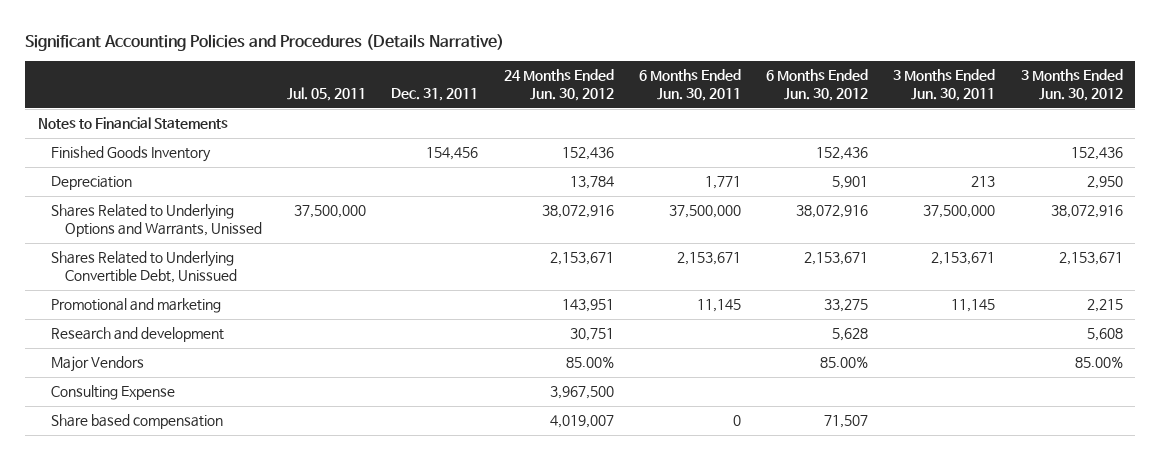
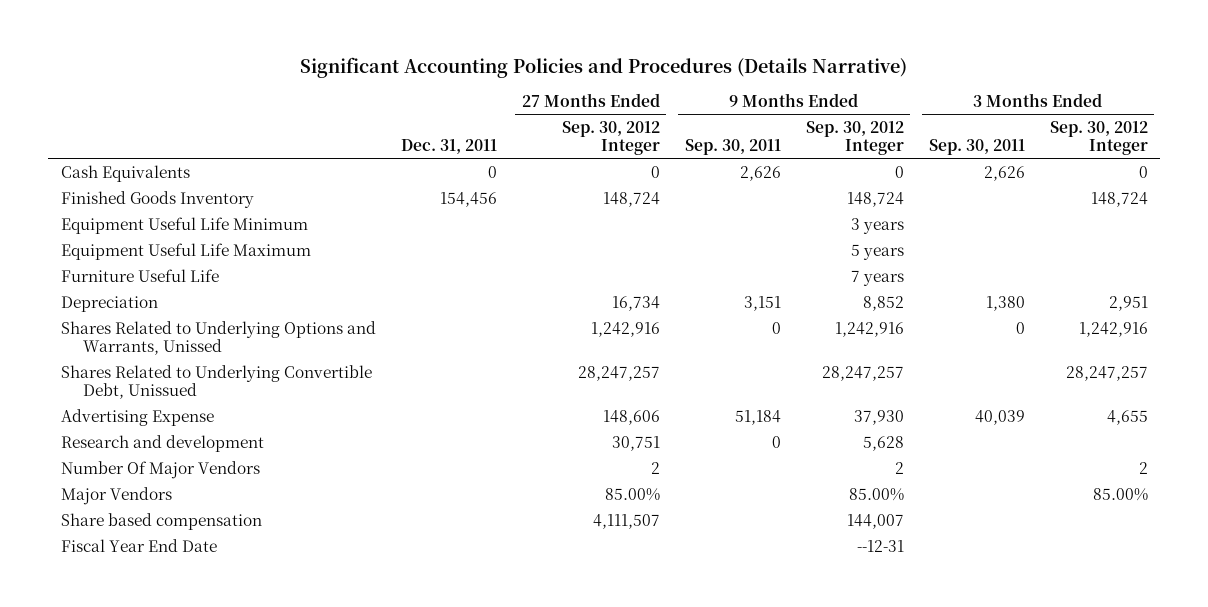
- | Jul. 05, 2011 | Dec. 31, 2011 | 24 Months Ended Jun. 30, 2012 | 6 Months Ended Jun. 30, 2011 | 6 Months Ended Jun. 30, 2012 | 3 Months Ended Jun. 30, 2011 | 3 Months Ended Jun. 30, 2012
+ | Dec. 31, 2011 | 27 Months Ended Sep. 30, 2012 Integer | 9 Months Ended Sep. 30, 2011 | 9 Months Ended Sep. 30, 2012 Integer | 3 Months Ended Sep. 30, 2011 | 3 Months Ended Sep. 30, 2012 Integer
- Notes to Financial Statements
+ Cash Equivalents | 0 | 0 | 2,626 | 0 | 2,626 | 0
+ Equipment Useful Life Minimum | | | | 3 years | |
+ Equipment Useful Life Maximum | | | | 5 years | |
+ Furniture Useful Life | | | | 7 years | |
- Promotional and marketing | | | 143,951 | 11,145 | 33,275 | 11,145 | 2,215
+ Advertising Expense | | 148,606 | 51,184 | 37,930 | 40,039 | 4,655
+ Number Of Major Vendors | | 2 | | 2 | | 2
- Consulting Expense | | | 3,967,500 | | | |
+ Fiscal Year End Date | | | | --12-31 | |

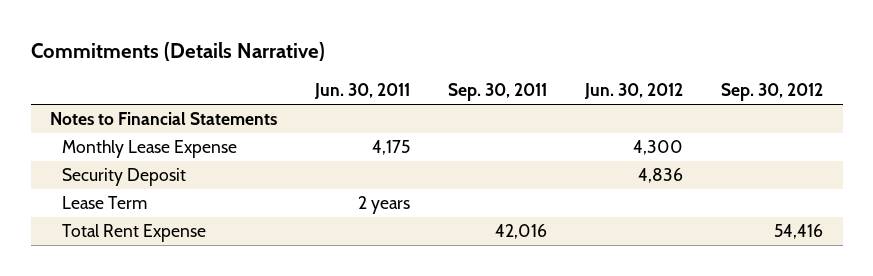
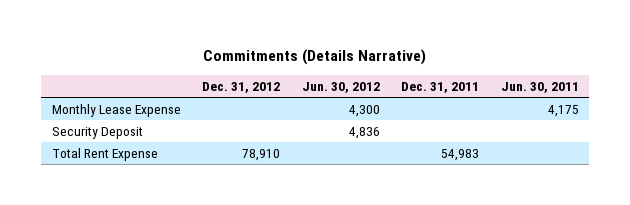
- | Jun. 30, 2011 | Sep. 30, 2011 | Jun. 30, 2012 | Sep. 30, 2012
+ | Dec. 31, 2012 | Jun. 30, 2012 | Dec. 31, 2011 | Jun. 30, 2011
- Notes to Financial Statements
- Lease Term | 2 years | | |

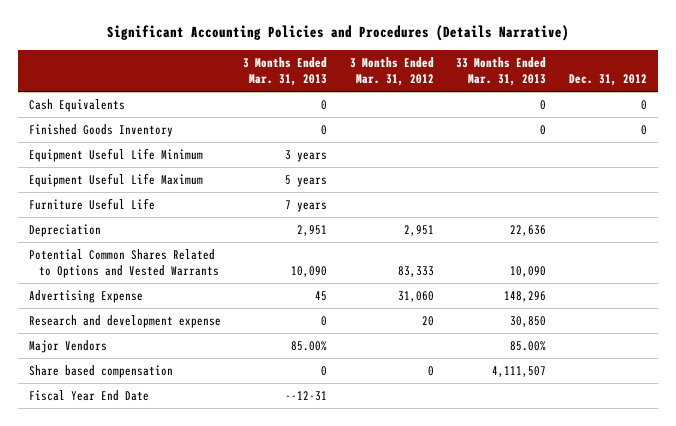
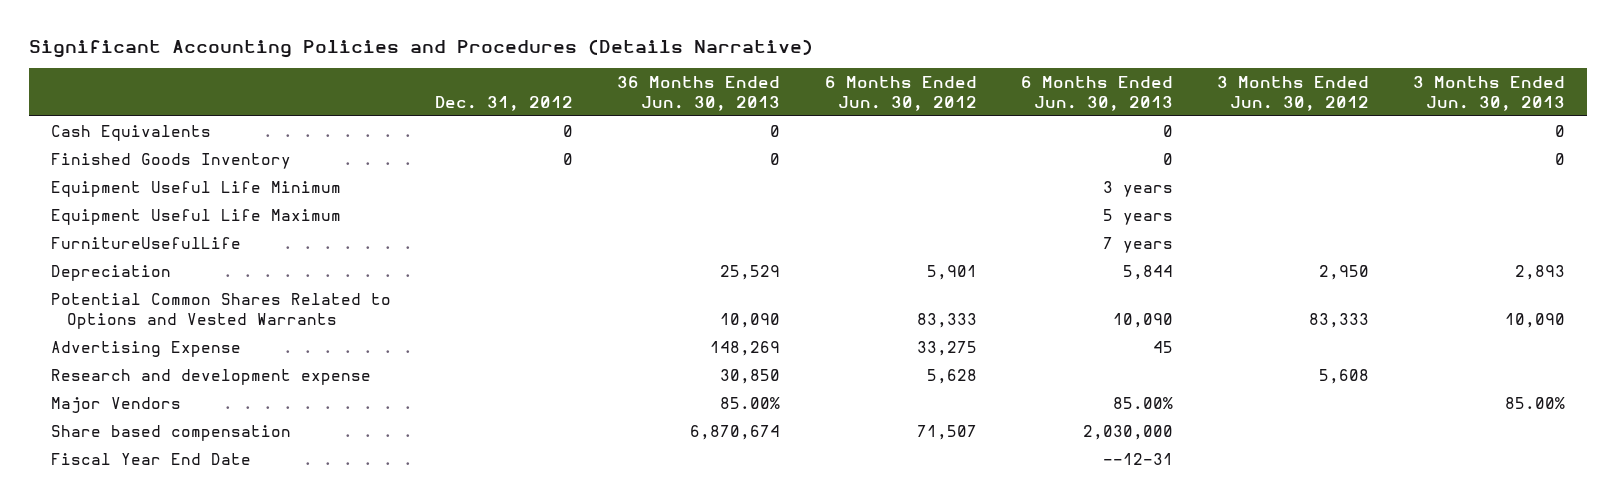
- | 3 Months Ended Mar. 31, 2013 | 3 Months Ended Mar. 31, 2012 | 33 Months Ended Mar. 31, 2013 | Dec. 31, 2012
+ | Dec. 31, 2012 | 36 Months Ended Jun. 30, 2013 | 6 Months Ended Jun. 30, 2012 | 6 Months Ended Jun. 30, 2013 | 3 Months Ended Jun. 30, 2012 | 3 Months Ended Jun. 30, 2013
- Furniture Useful Life | 7 years | | |
+ FurnitureUsefulLife | | | | 7 years | |

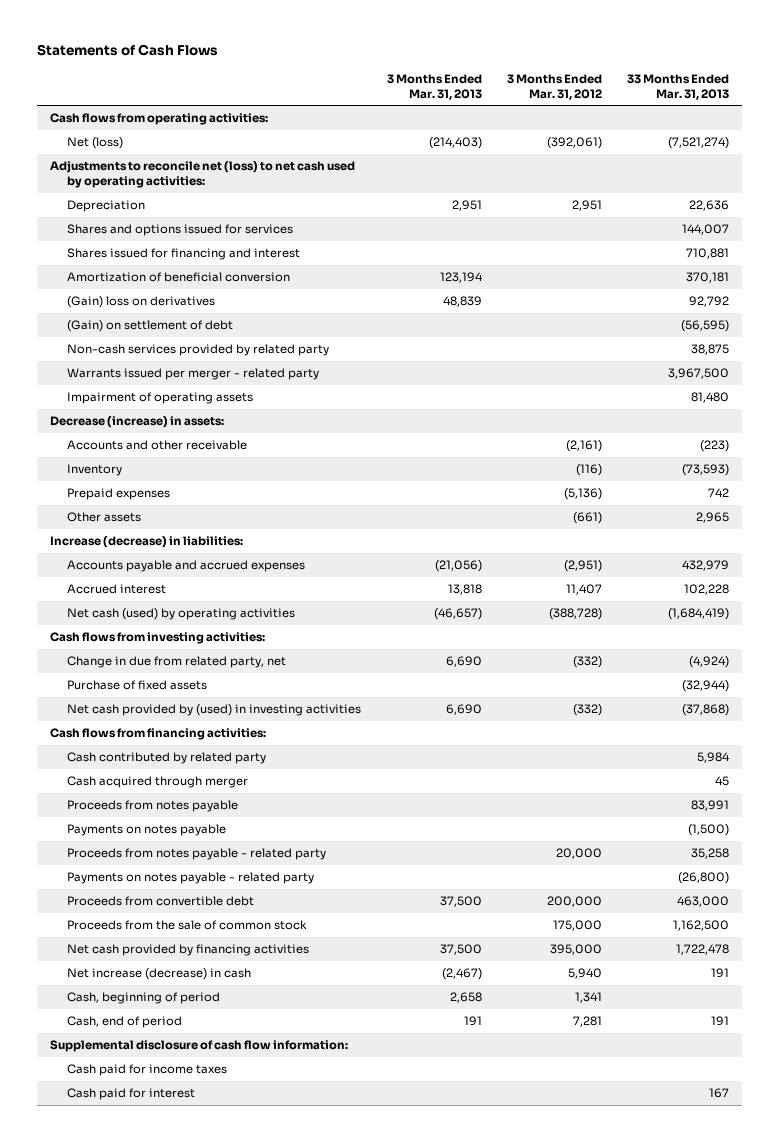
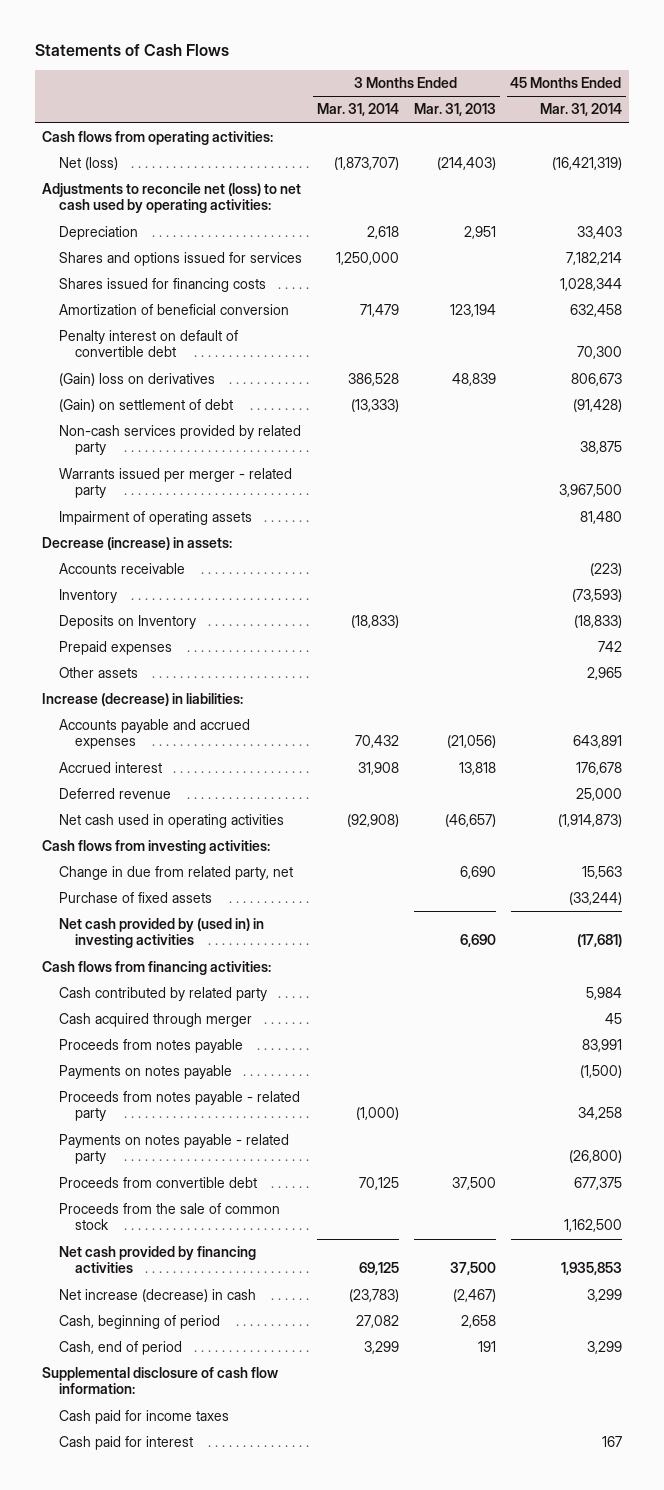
- | 3 Months Ended Mar. 31, 2013 | 3 Months Ended Mar. 31, 2012 | 33 Months Ended Mar. 31, 2013
+ | 3 Months Ended Mar. 31, 2014 | 3 Months Ended Mar. 31, 2013 | 45 Months Ended Mar. 31, 2014
- Shares issued for financing and interest | | | 710,881
+ Shares issued for financing costs | | | 1,028,344
+ Penalty interest on default of convertible debt | | | 70,300
- Accounts and other receivable | | (2,161) | (223)
+ Accounts receivable | | | (223)
+ Deposits on Inventory | (18,833) | | (18,833)
- Net cash (used) by operating activities | (46,657) | (388,728) | (1,684,419)
+ Deferred revenue | | | 25,000
+ Net cash used in operating activities | (92,908) | (46,657) | (1,914,873)
- Net cash provided by (used) in investing activities | 6,690 | (332) | (37,868)
+ Net cash provided by (used in) in investing activities | | 6,690 | (17,681)

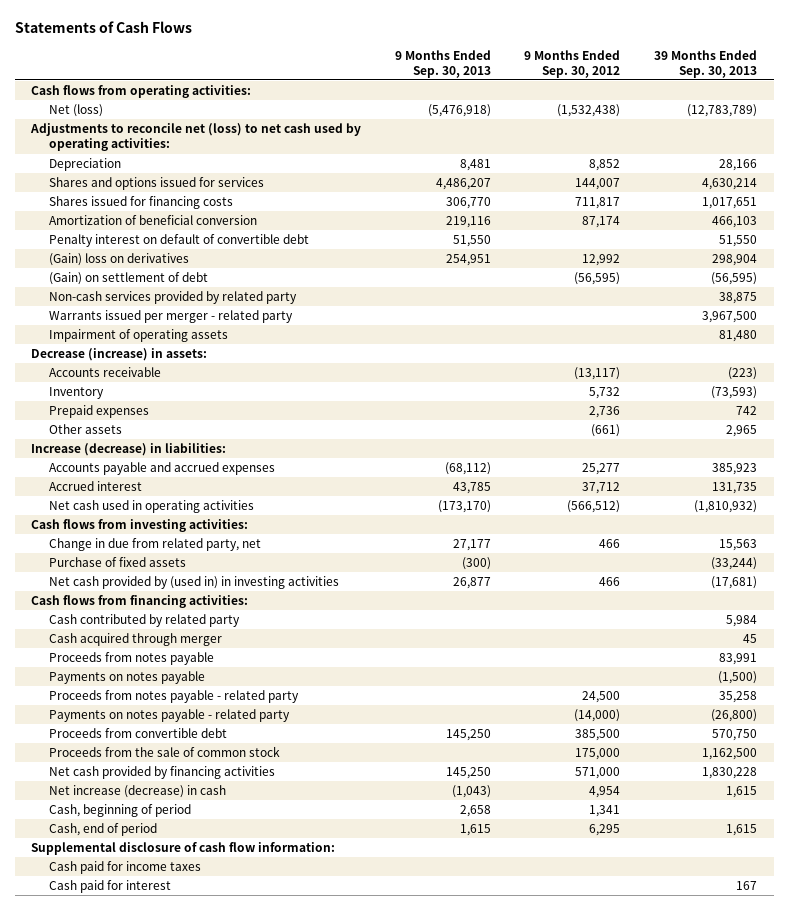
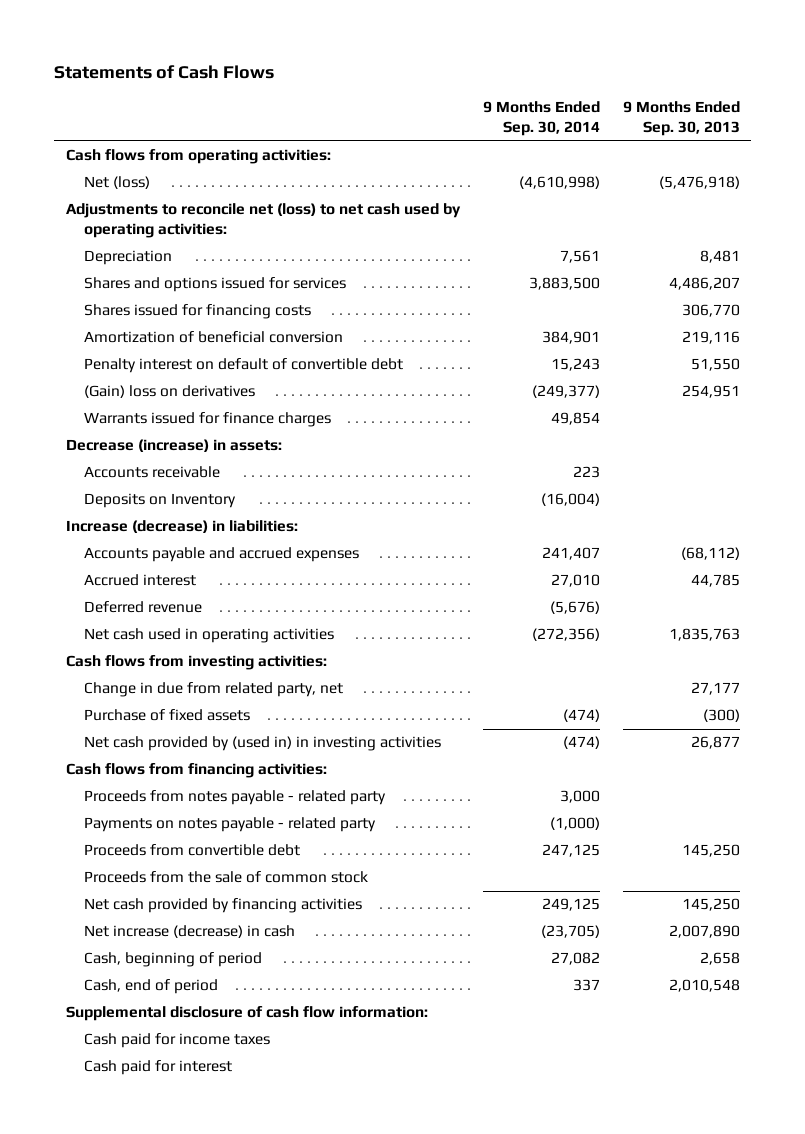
- | 9 Months Ended Sep. 30, 2013 | 9 Months Ended Sep. 30, 2012 | 39 Months Ended Sep. 30, 2013
+ | 9 Months Ended Sep. 30, 2014 | 9 Months Ended Sep. 30, 2013
- (Gain) on settlement of debt | | (56,595) | (56,595)
- Non-cash services provided by related party | | | 38,875
- Warrants issued per merger - related party | | | 3,967,500
- Impairment of operating assets | | | 81,480
+ Warrants issued for finance charges | 49,854 |
- Inventory | | 5,732 | (73,593)
- Prepaid expenses | | 2,736 | 742
- Other assets | | (661) | 2,965
+ Deposits on Inventory | (16,004) |
- Accrued interest | 43,785 | 37,712 | 131,735
- Net cash used in operating activities | (173,170) | (566,512) | (1,810,932)
+ Accrued interest | 27,010 | 44,785
+ Deferred revenue | (5,676) |
+ Net cash used in operating activities | (272,356) | 1,835,763
- Cash contributed by related party | | | 5,984
- Cash acquired through merger | | | 45
- Proceeds from notes payable | | | 83,991
- Payments on notes payable | | | (1,500)
- Net increase (decrease) in cash | (1,043) | 4,954 | 1,615
+ Net increase (decrease) in cash | (23,705) | 2,007,890
- Cash, end of period | 1,615 | 6,295 | 1,615
+ Cash, end of period | 337 | 2,010,548

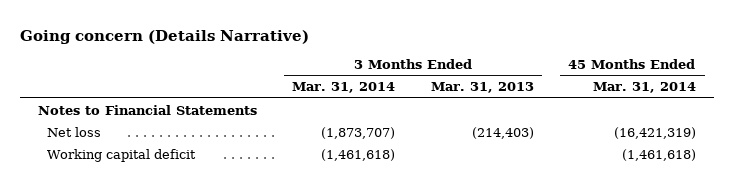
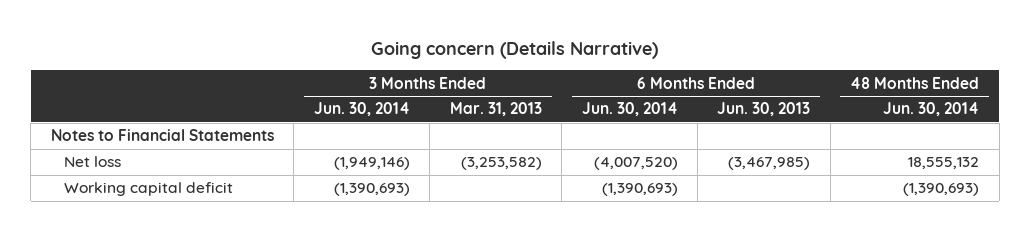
- | 3 Months Ended Mar. 31, 2014 | 3 Months Ended Mar. 31, 2013 | 45 Months Ended Mar. 31, 2014
+ | 3 Months Ended Jun. 30, 2014 | 3 Months Ended Mar. 31, 2013 | 6 Months Ended Jun. 30, 2014 | 6 Months Ended Jun. 30, 2013 | 48 Months Ended Jun. 30, 2014
- Net loss | (1,873,707) | (214,403) | (16,421,319)
+ Net loss | (1,949,146) | (3,253,582) | (4,007,520) | (3,467,985) | 18,555,132

